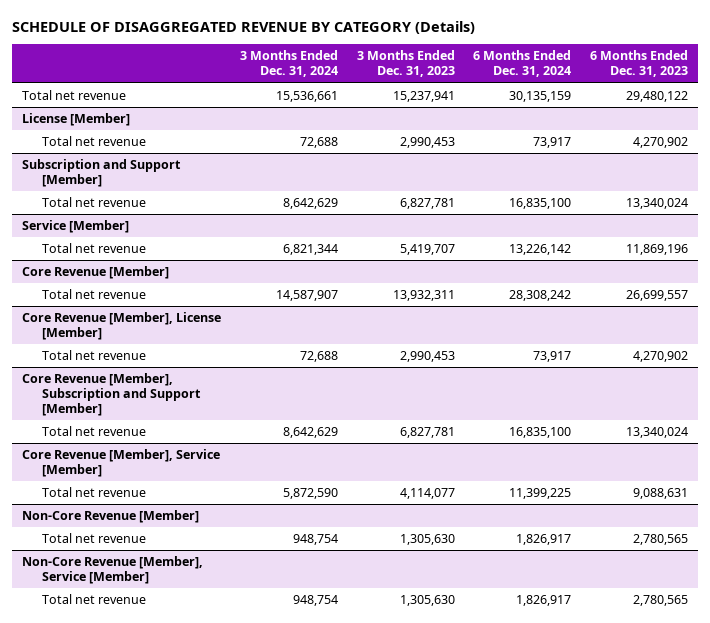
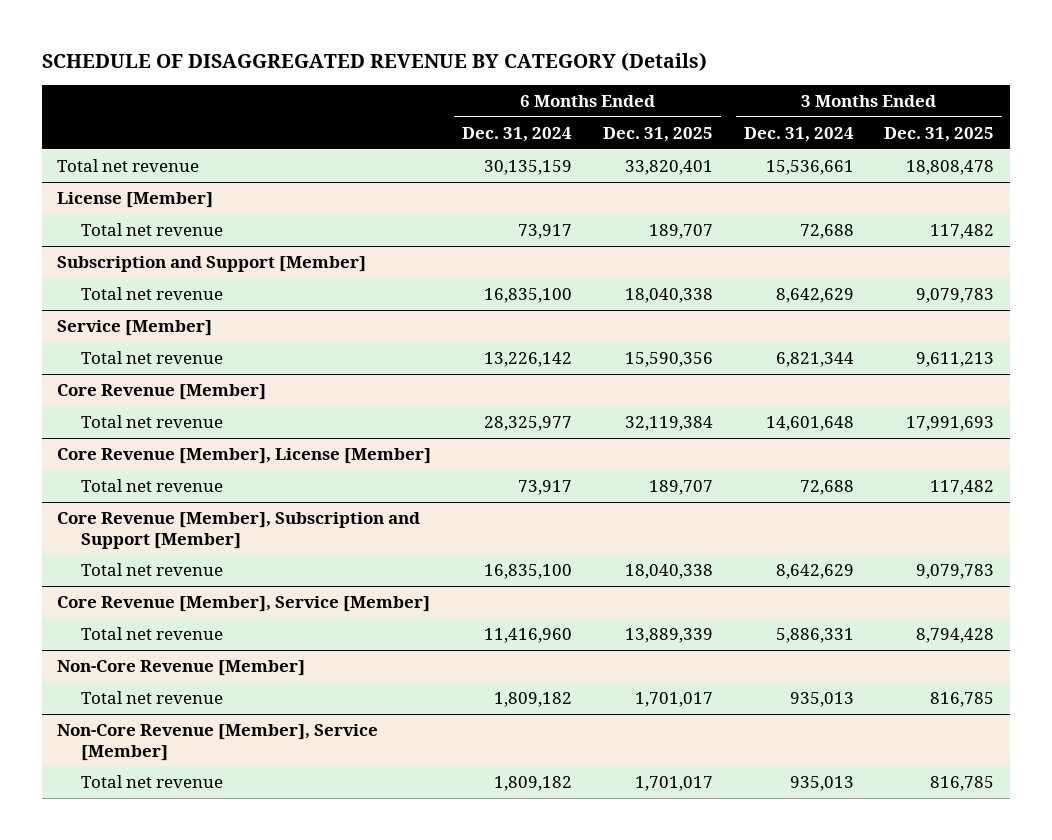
- | 3 Months Ended Dec. 31, 2024 | 3 Months Ended Dec. 31, 2023 | 6 Months Ended Dec. 31, 2024 | 6 Months Ended Dec. 31, 2023
+ | 6 Months Ended Dec. 31, 2024 | 6 Months Ended Dec. 31, 2025 | 3 Months Ended Dec. 31, 2024 | 3 Months Ended Dec. 31, 2025
@ Core Revenue [Member]
- Total net revenue | 14,587,907 | 13,932,311 | 28,308,242 | 26,699,557
+ Total net revenue | 28,325,977 | 32,119,384 | 14,601,648 | 17,991,693
@ Core Revenue [Member], Service [Member]
- Total net revenue | 5,872,590 | 4,114,077 | 11,399,225 | 9,088,631
+ Total net revenue | 11,416,960 | 13,889,339 | 5,886,331 | 8,794,428
@ Non-Core Revenue [Member]
- Total net revenue | 948,754 | 1,305,630 | 1,826,917 | 2,780,565
+ Total net revenue | 1,809,182 | 1,701,017 | 935,013 | 816,785
@ Non-Core Revenue [Member], Service [Member]
- Total net revenue | 948,754 | 1,305,630 | 1,826,917 | 2,780,565
+ Total net revenue | 1,809,182 | 1,701,017 | 935,013 | 816,785

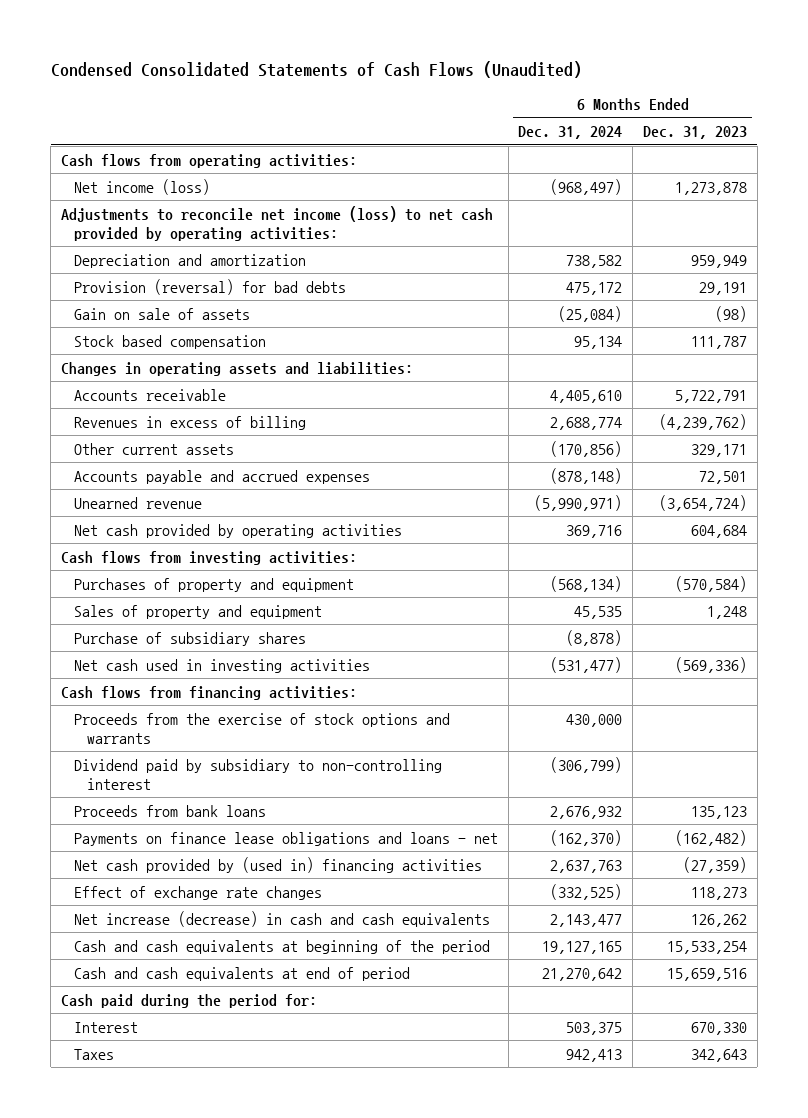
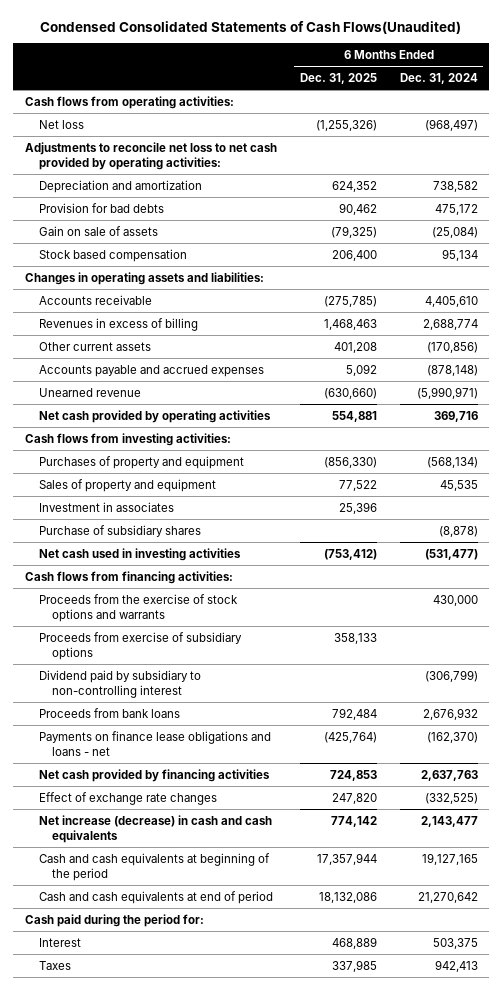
- Condensed Consolidated Statements of Cash Flows (Unaudited)
+ Condensed Consolidated Statements of Cash Flows(Unaudited)
- | 6 Months Ended Dec. 31, 2024 | 6 Months Ended Dec. 31, 2023
+ | 6 Months Ended Dec. 31, 2025 | 6 Months Ended Dec. 31, 2024
- Net income (loss) | (968,497) | 1,273,878
- Adjustments to reconcile net income (loss) to net cash provided by operating activities:
+ Net loss | (1,255,326) | (968,497)
+ Adjustments to reconcile net loss to net cash provided by operating activities:
- Provision (reversal) for bad debts | 475,172 | 29,191
+ Provision for bad debts | 90,462 | 475,172
+ Investment in associates | 25,396 |
+ Proceeds from exercise of subsidiary options | 358,133 |
- Net cash provided by (used in) financing activities | 2,637,763 | (27,359)
+ Net cash provided by financing activities | 724,853 | 2,637,763

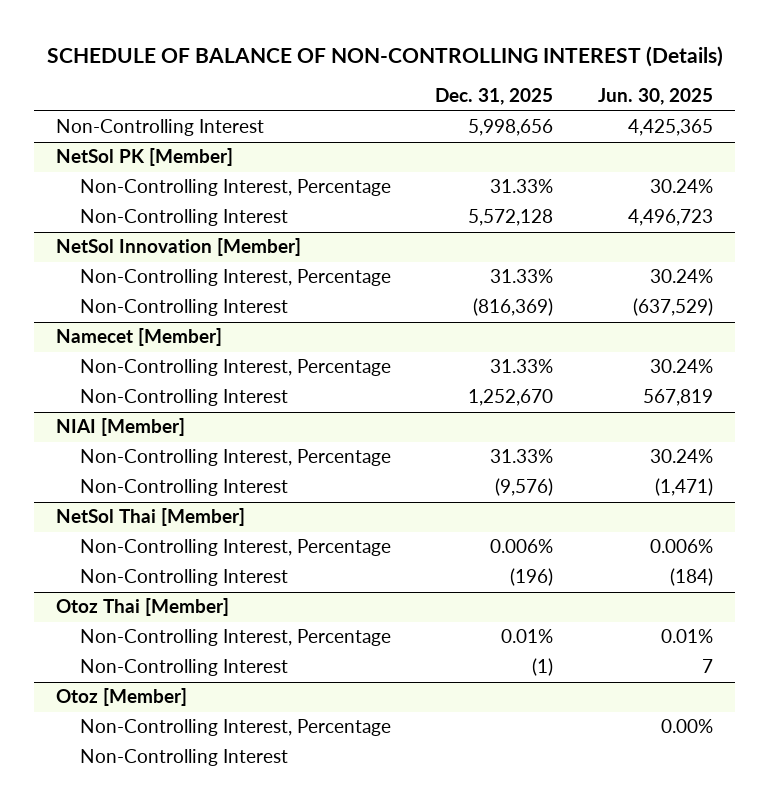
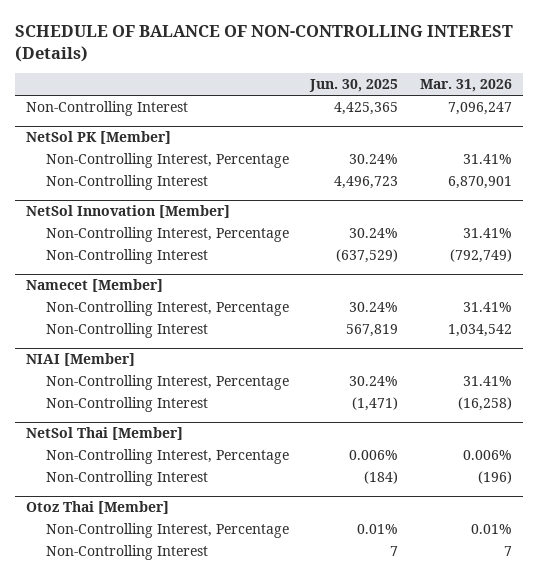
- | Dec. 31, 2025 | Jun. 30, 2025
+ | Jun. 30, 2025 | Mar. 31, 2026
- Otoz [Member]
- Non-Controlling Interest, Percentage | | 0.00%
- Non-Controlling Interest

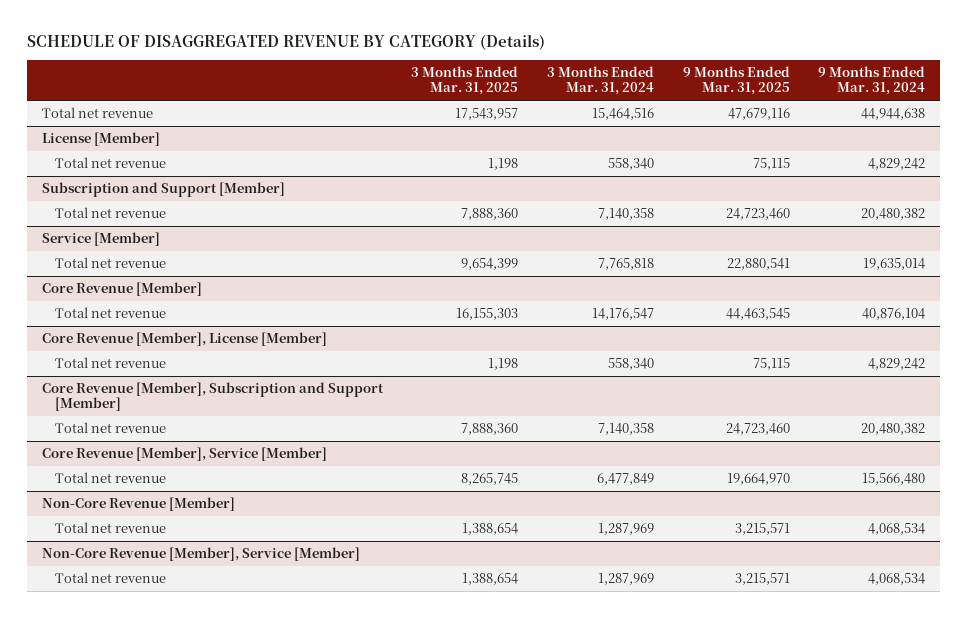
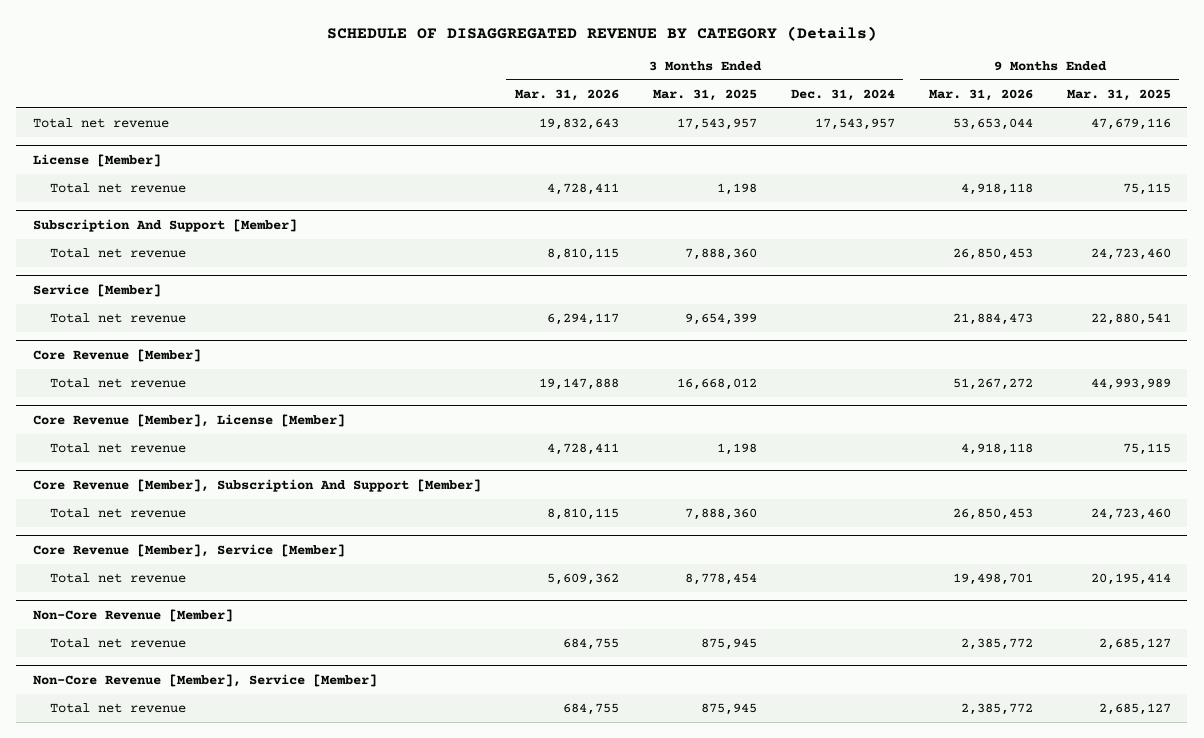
- | 3 Months Ended Mar. 31, 2025 | 3 Months Ended Mar. 31, 2024 | 9 Months Ended Mar. 31, 2025 | 9 Months Ended Mar. 31, 2024
+ | 3 Months Ended Mar. 31, 2026 | 3 Months Ended Mar. 31, 2025 | 3 Months Ended Dec. 31, 2024 | 9 Months Ended Mar. 31, 2026 | 9 Months Ended Mar. 31, 2025
- Subscription and Support [Member]
+ Subscription And Support [Member]
@ Core Revenue [Member]
- Total net revenue | 16,155,303 | 14,176,547 | 44,463,545 | 40,876,104
+ Total net revenue | 19,147,888 | 16,668,012 | | 51,267,272 | 44,993,989
- Core Revenue [Member], Subscription and Support [Member]
+ Core Revenue [Member], Subscription And Support [Member]
@ Core Revenue [Member], Service [Member]
- Total net revenue | 8,265,745 | 6,477,849 | 19,664,970 | 15,566,480
+ Total net revenue | 5,609,362 | 8,778,454 | | 19,498,701 | 20,195,414
@ Non-Core Revenue [Member]
- Total net revenue | 1,388,654 | 1,287,969 | 3,215,571 | 4,068,534
+ Total net revenue | 684,755 | 875,945 | | 2,385,772 | 2,685,127
@ Non-Core Revenue [Member], Service [Member]
- Total net revenue | 1,388,654 | 1,287,969 | 3,215,571 | 4,068,534
+ Total net revenue | 684,755 | 875,945 | | 2,385,772 | 2,685,127

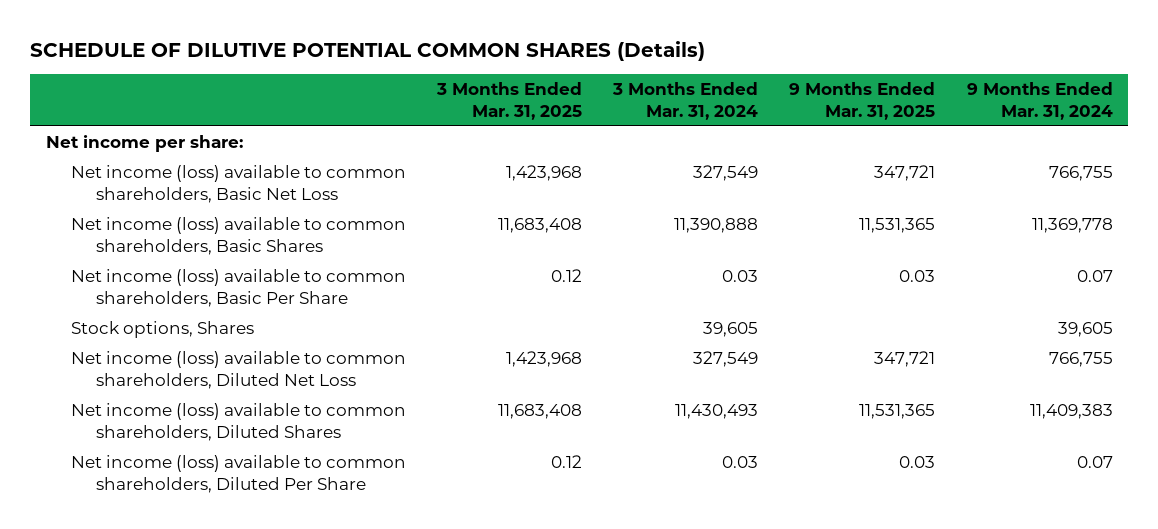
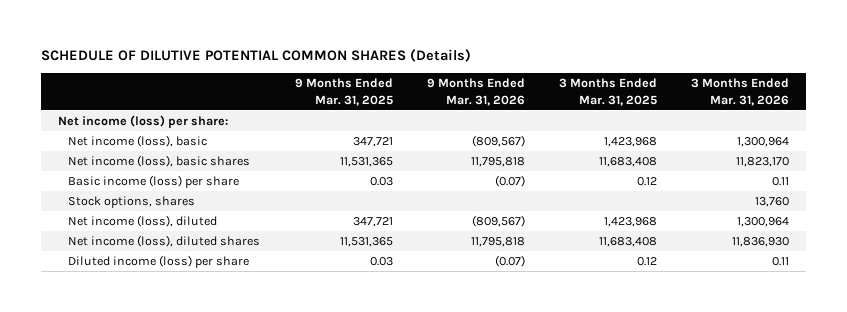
- | 3 Months Ended Mar. 31, 2025 | 3 Months Ended Mar. 31, 2024 | 9 Months Ended Mar. 31, 2025 | 9 Months Ended Mar. 31, 2024
+ | 9 Months Ended Mar. 31, 2025 | 9 Months Ended Mar. 31, 2026 | 3 Months Ended Mar. 31, 2025 | 3 Months Ended Mar. 31, 2026
- Net income per share:
- Net income (loss) available to common shareholders, Basic Net Loss | 1,423,968 | 327,549 | 347,721 | 766,755
- Net income (loss) available to common shareholders, Basic Shares | 11,683,408 | 11,390,888 | 11,531,365 | 11,369,778
- Net income (loss) available to common shareholders, Basic Per Share | 0.12 | 0.03 | 0.03 | 0.07
- Stock options, Shares | | 39,605 | | 39,605
- Net income (loss) available to common shareholders, Diluted Net Loss | 1,423,968 | 327,549 | 347,721 | 766,755
- Net income (loss) available to common shareholders, Diluted Shares | 11,683,408 | 11,430,493 | 11,531,365 | 11,409,383
- Net income (loss) available to common shareholders, Diluted Per Share | 0.12 | 0.03 | 0.03 | 0.07
+ Net income (loss) per share:
+ Net income (loss), basic | 347,721 | (809,567) | 1,423,968 | 1,300,964
+ Net income (loss), basic shares | 11,531,365 | 11,795,818 | 11,683,408 | 11,823,170
+ Basic income (loss) per share | 0.03 | (0.07) | 0.12 | 0.11
+ Stock options, shares | | | | 13,760
+ Net income (loss), diluted | 347,721 | (809,567) | 1,423,968 | 1,300,964
+ Net income (loss), diluted shares | 11,531,365 | 11,795,818 | 11,683,408 | 11,836,930
+ Diluted income (loss) per share | 0.03 | (0.07) | 0.12 | 0.11

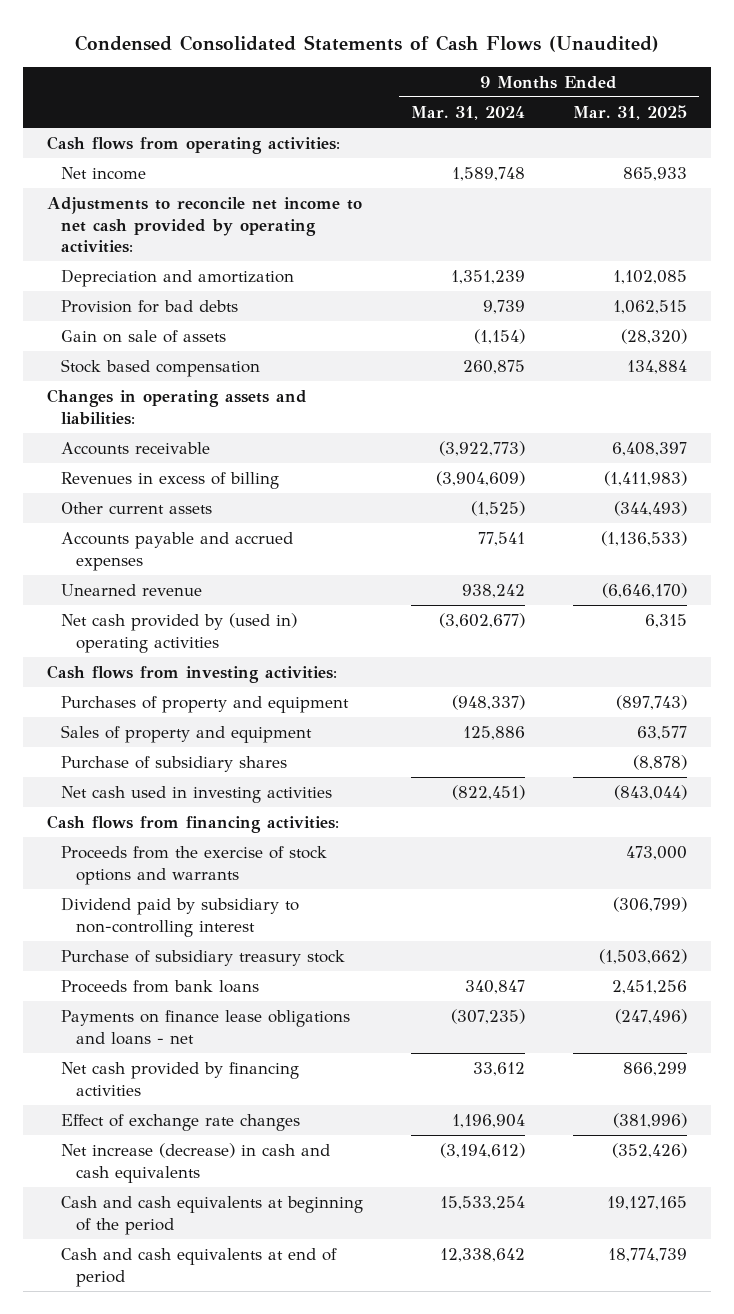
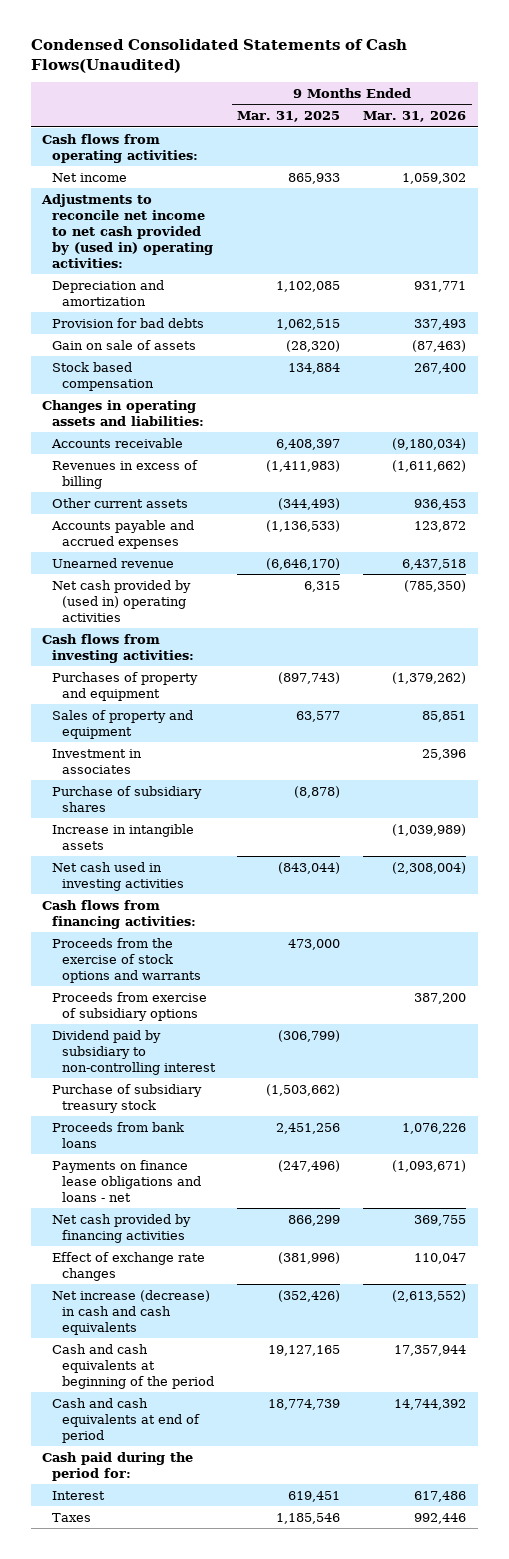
- Condensed Consolidated Statements of Cash Flows (Unaudited)
+ Condensed Consolidated Statements of Cash Flows(Unaudited)
- | 9 Months Ended Mar. 31, 2024 | 9 Months Ended Mar. 31, 2025
+ | 9 Months Ended Mar. 31, 2025 | 9 Months Ended Mar. 31, 2026
- Adjustments to reconcile net income to net cash provided by operating activities:
+ Adjustments to reconcile net income to net cash provided by (used in) operating activities:
+ Investment in associates | | 25,396
+ Increase in intangible assets | | (1,039,989)
+ Proceeds from exercise of subsidiary options | | 387,200
+ Cash paid during the period for:
+ Interest | 619,451 | 617,486
+ Taxes | 1,185,546 | 992,446

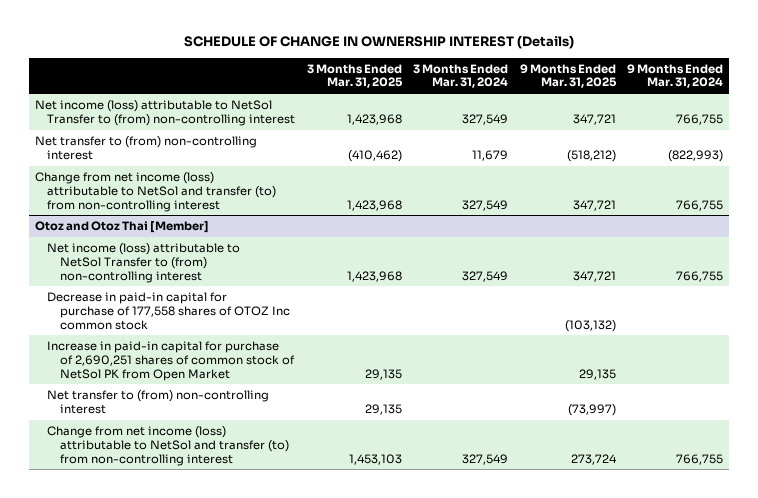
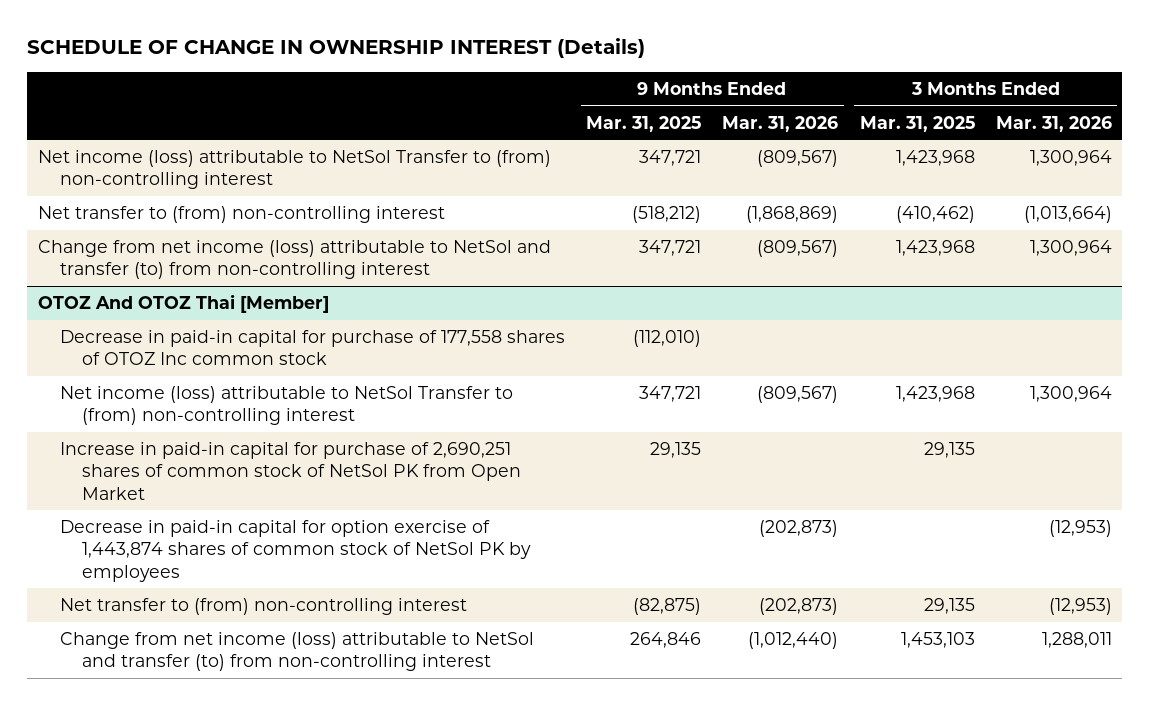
- | 3 Months Ended Mar. 31, 2025 | 3 Months Ended Mar. 31, 2024 | 9 Months Ended Mar. 31, 2025 | 9 Months Ended Mar. 31, 2024
+ | 9 Months Ended Mar. 31, 2025 | 9 Months Ended Mar. 31, 2026 | 3 Months Ended Mar. 31, 2025 | 3 Months Ended Mar. 31, 2026
- Otoz and Otoz Thai [Member]
+ OTOZ And OTOZ Thai [Member]
+ Decrease in paid-in capital for purchase of 177,558 shares of OTOZ Inc common stock | (112,010) | | |
- Decrease in paid-in capital for purchase of 177,558 shares of OTOZ Inc common stock | | | (103,132) |
- Net transfer to (from) non-controlling interest | 29,135 | | (73,997) |
- Change from net income (loss) attributable to NetSol and transfer (to) from non-controlling interest | 1,453,103 | 327,549 | 273,724 | 766,755
+ Decrease in paid-in capital for option exercise of 1,443,874 shares of common stock of NetSol PK by employees | | (202,873) | | (12,953)
+ Net transfer to (from) non-controlling interest | (82,875) | (202,873) | 29,135 | (12,953)
+ Change from net income (loss) attributable to NetSol and transfer (to) from non-controlling interest | 264,846 | (1,012,440) | 1,453,103 | 1,288,011

